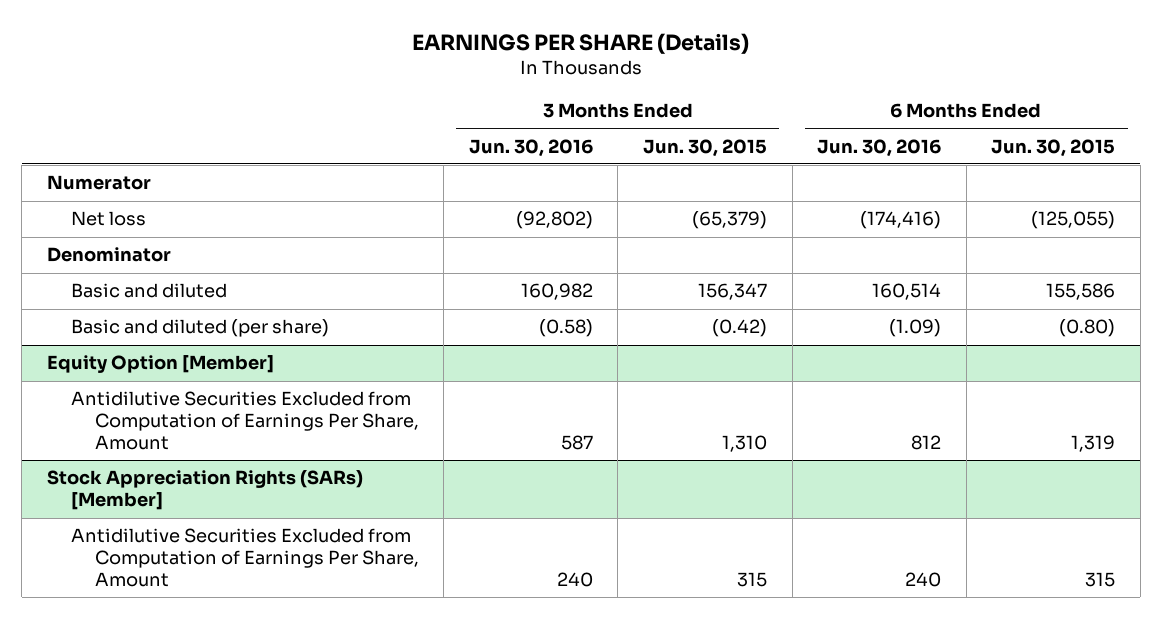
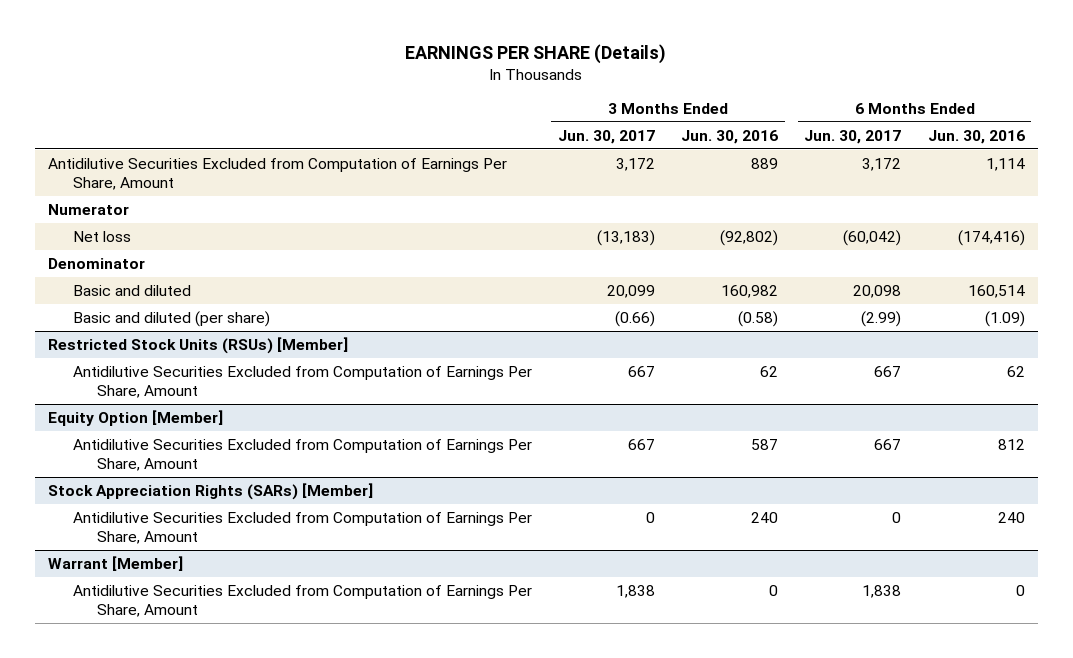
- | 3 Months Ended Jun. 30, 2016 | 3 Months Ended Jun. 30, 2015 | 6 Months Ended Jun. 30, 2016 | 6 Months Ended Jun. 30, 2015
+ | 3 Months Ended Jun. 30, 2017 | 3 Months Ended Jun. 30, 2016 | 6 Months Ended Jun. 30, 2017 | 6 Months Ended Jun. 30, 2016
+ Antidilutive Securities Excluded from Computation of Earnings Per Share, Amount | 3,172 | 889 | 3,172 | 1,114
+ Restricted Stock Units (RSUs) [Member]
+ Antidilutive Securities Excluded from Computation of Earnings Per Share, Amount | 667 | 62 | 667 | 62
+ Warrant [Member]
+ Antidilutive Securities Excluded from Computation of Earnings Per Share, Amount | 1,838 | 0 | 1,838 | 0

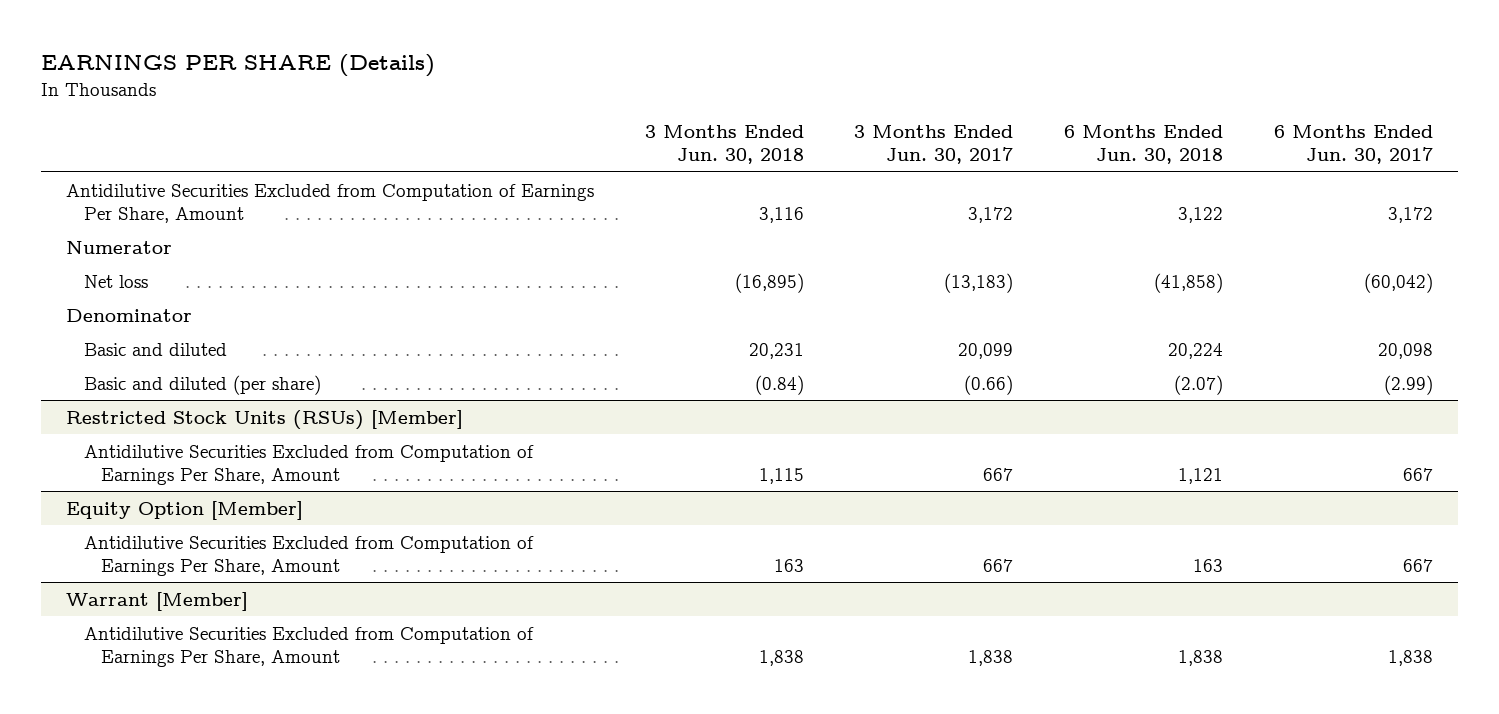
- | 3 Months Ended Jun. 30, 2017 | 3 Months Ended Jun. 30, 2016 | 6 Months Ended Jun. 30, 2017 | 6 Months Ended Jun. 30, 2016
+ | 3 Months Ended Jun. 30, 2018 | 3 Months Ended Jun. 30, 2017 | 6 Months Ended Jun. 30, 2018 | 6 Months Ended Jun. 30, 2017
- Stock Appreciation Rights (SARs) [Member]
- Antidilutive Securities Excluded from Computation of Earnings Per Share, Amount | 0 | 240 | 0 | 240

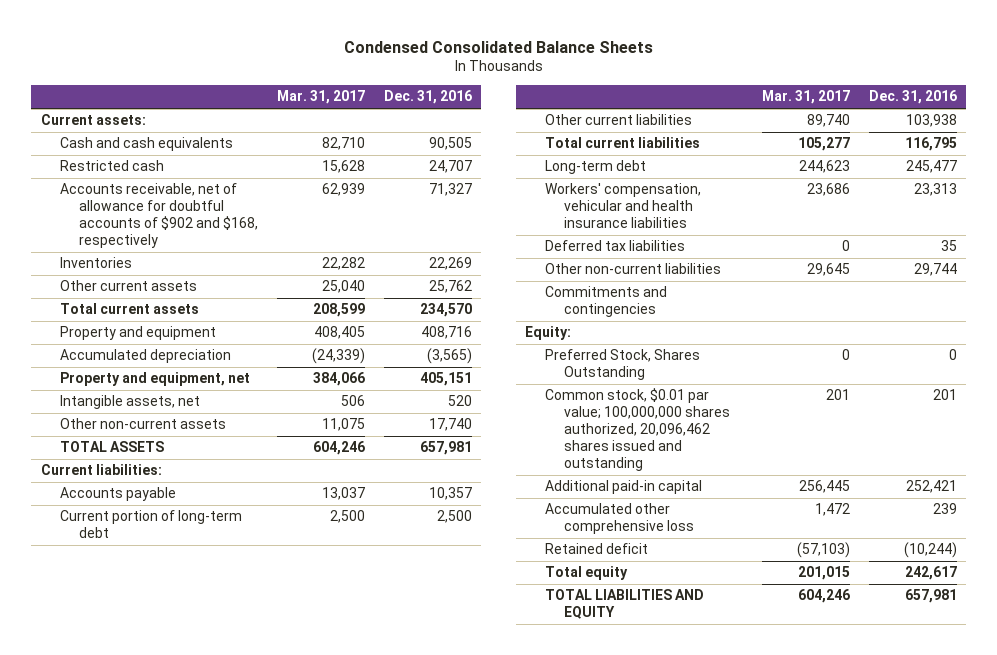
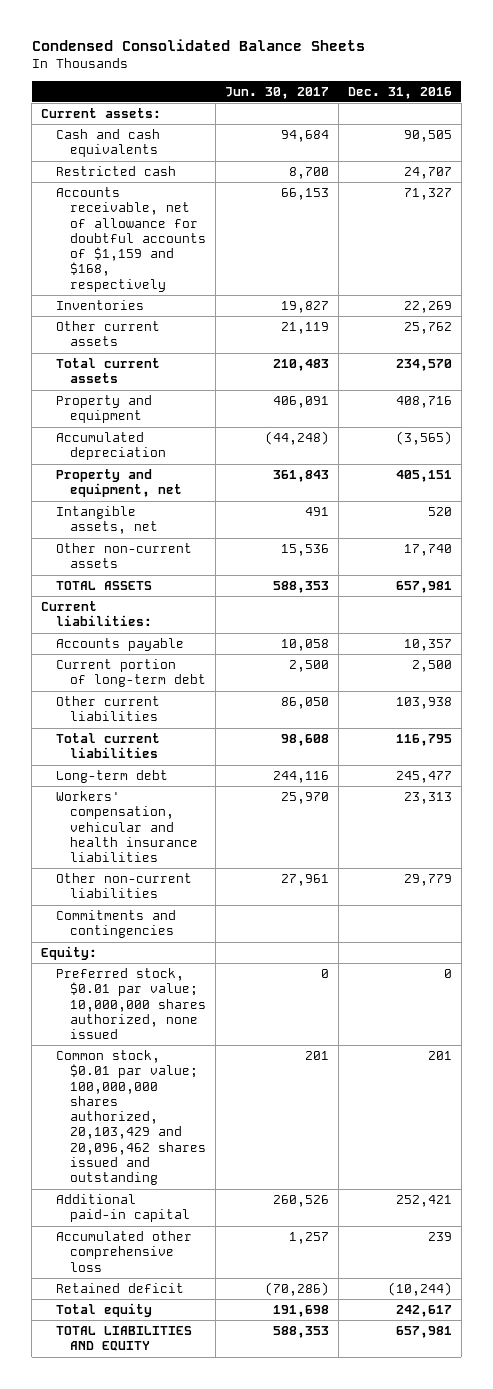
- | Mar. 31, 2017 | Dec. 31, 2016
+ | Jun. 30, 2017 | Dec. 31, 2016
- Accounts receivable, net of allowance for doubtful accounts of $902 and $168, respectively | 62,939 | 71,327
+ Accounts receivable, net of allowance for doubtful accounts of $1,159 and $168, respectively | 66,153 | 71,327
- Deferred tax liabilities | 0 | 35
- Other non-current liabilities | 29,645 | 29,744
+ Other non-current liabilities | 27,961 | 29,779
- Preferred Stock, Shares Outstanding | 0 | 0
- Common stock, $0.01 par value; 100,000,000 shares authorized, 20,096,462 shares issued and outstanding | 201 | 201
+ Preferred stock, $0.01 par value; 10,000,000 shares authorized, none issued | 0 | 0
+ Common stock, $0.01 par value; 100,000,000 shares authorized, 20,103,429 and 20,096,462 shares issued and outstanding | 201 | 201

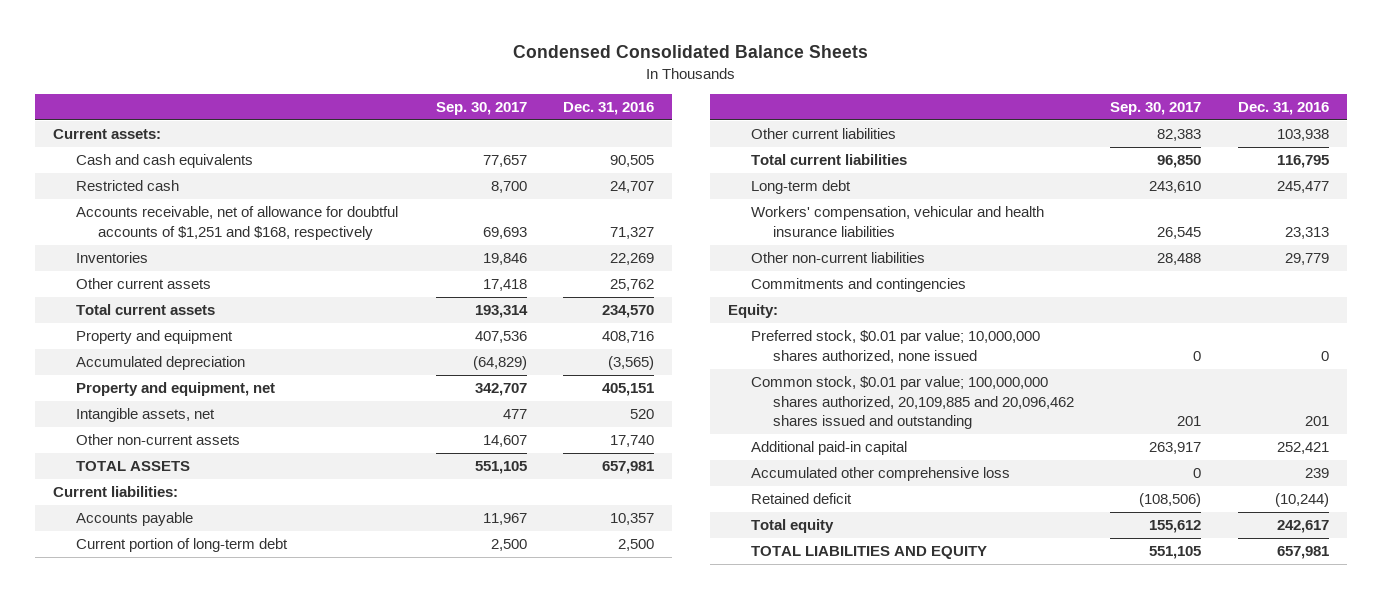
- | Jun. 30, 2017 | Dec. 31, 2016
+ | Sep. 30, 2017 | Dec. 31, 2016
- Accounts receivable, net of allowance for doubtful accounts of $1,159 and $168, respectively | 66,153 | 71,327
+ Accounts receivable, net of allowance for doubtful accounts of $1,251 and $168, respectively | 69,693 | 71,327
- Common stock, $0.01 par value; 100,000,000 shares authorized, 20,103,429 and 20,096,462 shares issued and outstanding | 201 | 201
+ Common stock, $0.01 par value; 100,000,000 shares authorized, 20,109,885 and 20,096,462 shares issued and outstanding | 201 | 201

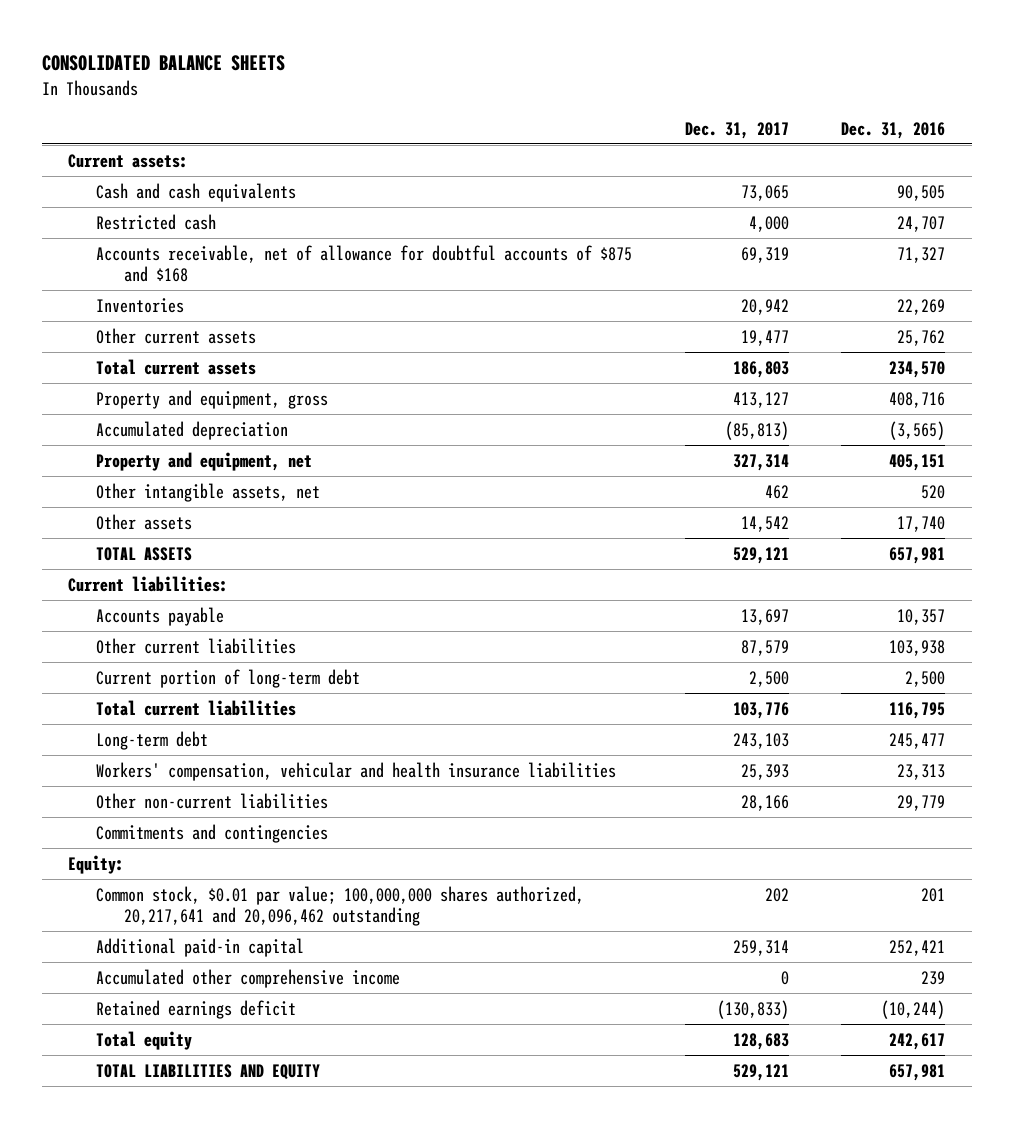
- Condensed Consolidated Balance Sheets
+ CONSOLIDATED BALANCE SHEETS
- | Sep. 30, 2017 | Dec. 31, 2016
+ | Dec. 31, 2017 | Dec. 31, 2016
- Accounts receivable, net of allowance for doubtful accounts of $1,251 and $168, respectively | 69,693 | 71,327
+ Accounts receivable, net of allowance for doubtful accounts of $875 and $168 | 69,319 | 71,327
- Property and equipment | 407,536 | 408,716
+ Property and equipment, gross | 413,127 | 408,716
- Intangible assets, net | 477 | 520
- Other non-current assets | 14,607 | 17,740
+ Other intangible assets, net | 462 | 520
+ Other assets | 14,542 | 17,740
moved down: Current portion of long-term debt | 2,500 | 2,500
- Preferred stock, $0.01 par value; 10,000,000 shares authorized, none issued | 0 | 0
- Common stock, $0.01 par value; 100,000,000 shares authorized, 20,109,885 and 20,096,462 shares issued and outstanding | 201 | 201
+ Common stock, $0.01 par value; 100,000,000 shares authorized, 20,217,641 and 20,096,462 outstanding | 202 | 201
- Accumulated other comprehensive loss | 0 | 239
- Retained deficit | (108,506) | (10,244)
+ Accumulated other comprehensive income | 0 | 239
+ Retained earnings deficit | (130,833) | (10,244)

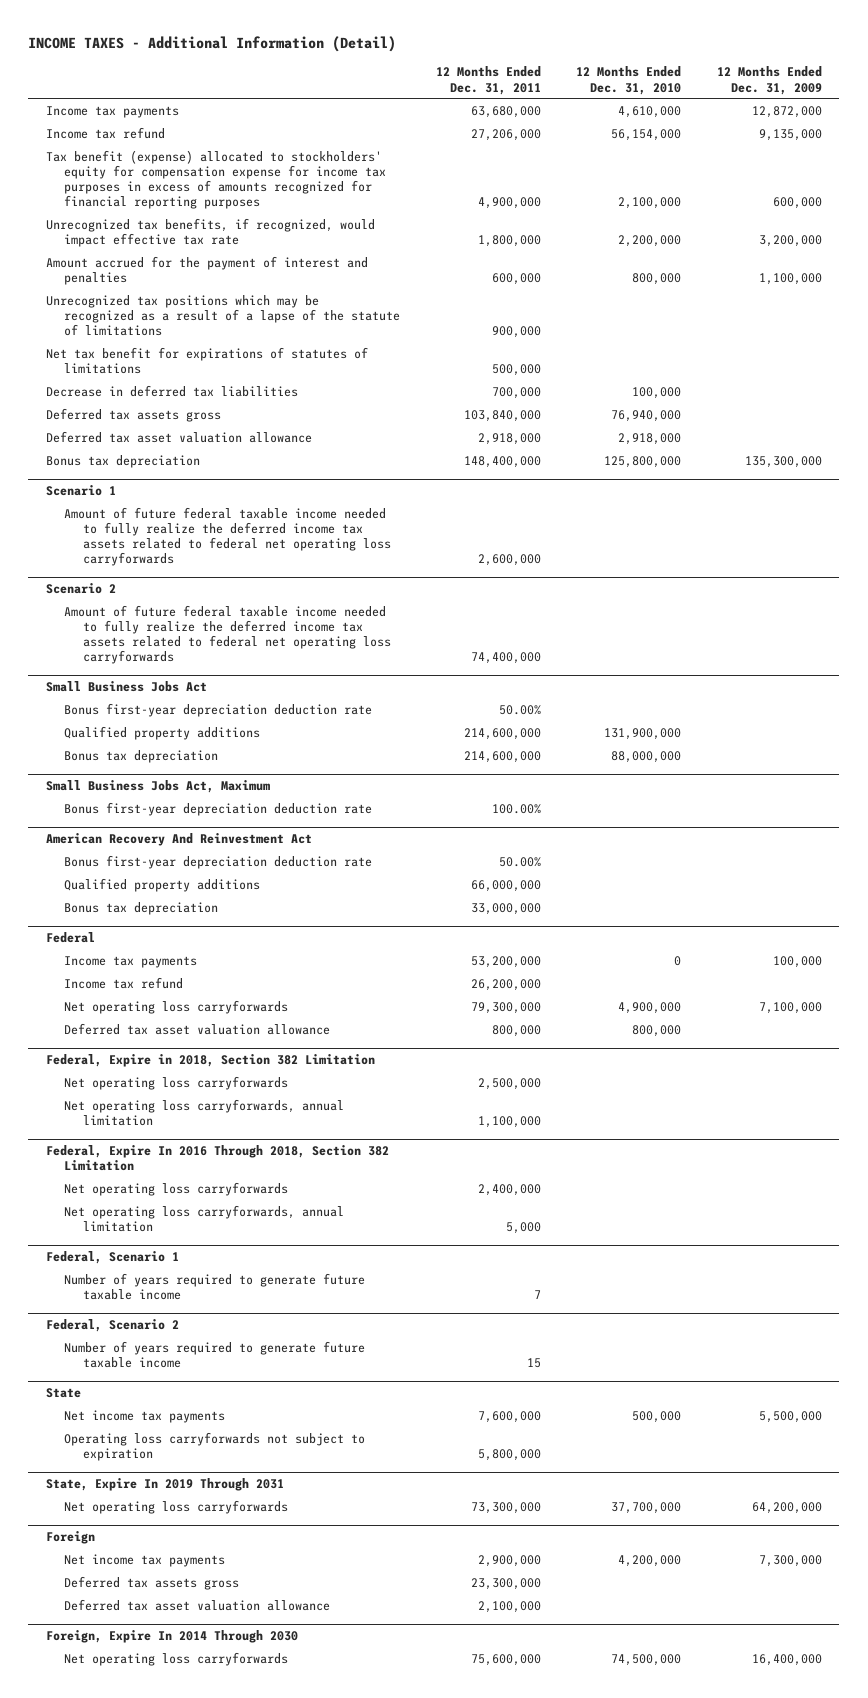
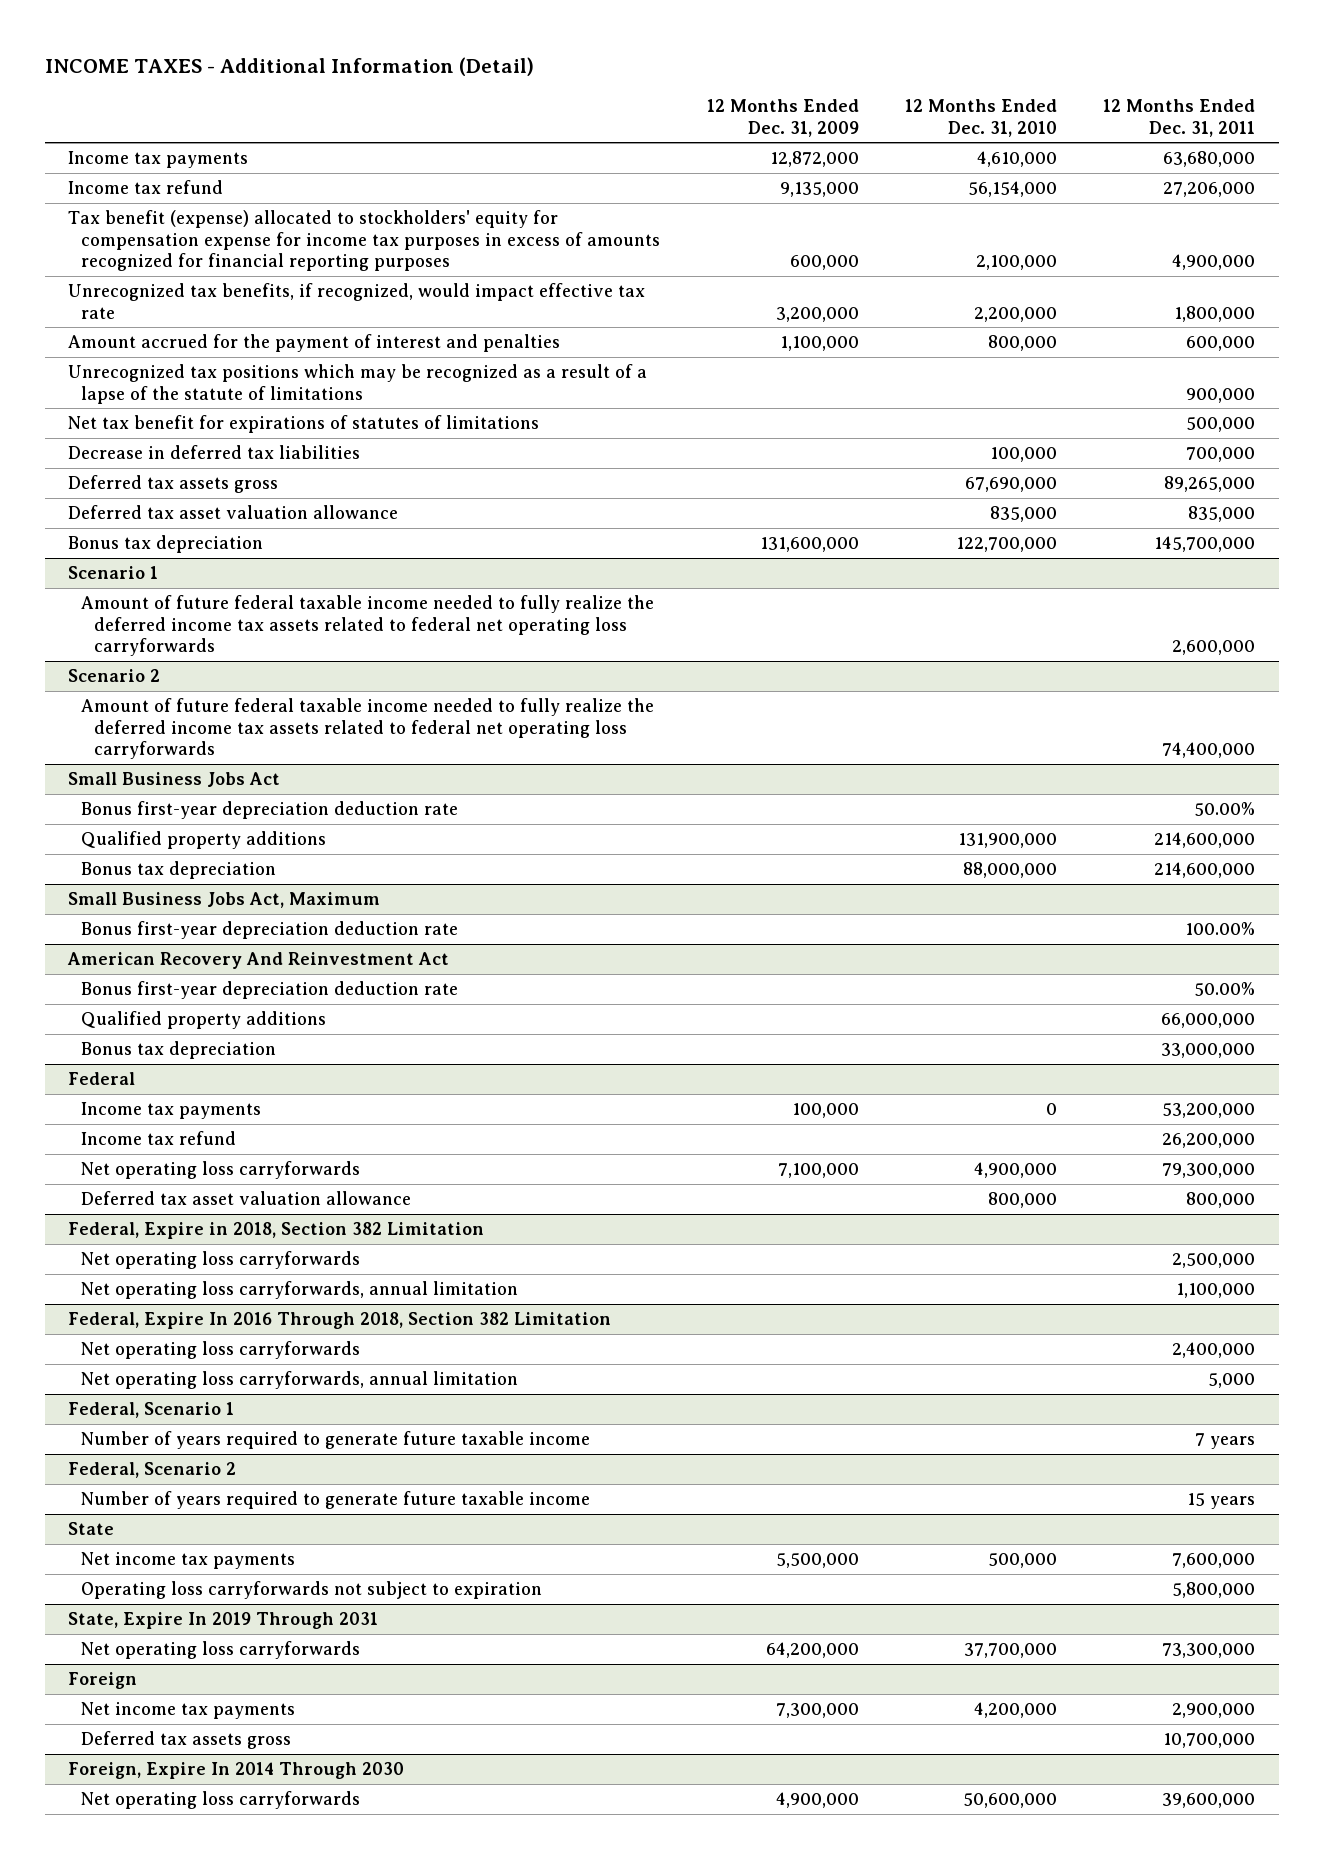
- | 12 Months Ended Dec. 31, 2011 | 12 Months Ended Dec. 31, 2010 | 12 Months Ended Dec. 31, 2009
+ | 12 Months Ended Dec. 31, 2009 | 12 Months Ended Dec. 31, 2010 | 12 Months Ended Dec. 31, 2011
- Deferred tax assets gross | 103,840,000 | 76,940,000 |
- Deferred tax asset valuation allowance | 2,918,000 | 2,918,000 |
- Bonus tax depreciation | 148,400,000 | 125,800,000 | 135,300,000
+ Deferred tax assets gross | | 67,690,000 | 89,265,000
+ Deferred tax asset valuation allowance | | 835,000 | 835,000
+ Bonus tax depreciation | 131,600,000 | 122,700,000 | 145,700,000
@ Federal, Scenario 1
- Number of years required to generate future taxable income | 7 | |
+ Number of years required to generate future taxable income | | | 7 years
@ Federal, Scenario 2
- Number of years required to generate future taxable income | 15 | |
+ Number of years required to generate future taxable income | | | 15 years
@ Foreign
- Deferred tax assets gross | 23,300,000 | |
- Deferred tax asset valuation allowance | 2,100,000 | |
+ Deferred tax assets gross | | | 10,700,000
@ Foreign, Expire In 2014 Through 2030
- Net operating loss carryforwards | 75,600,000 | 74,500,000 | 16,400,000
+ Net operating loss carryforwards | 4,900,000 | 50,600,000 | 39,600,000

